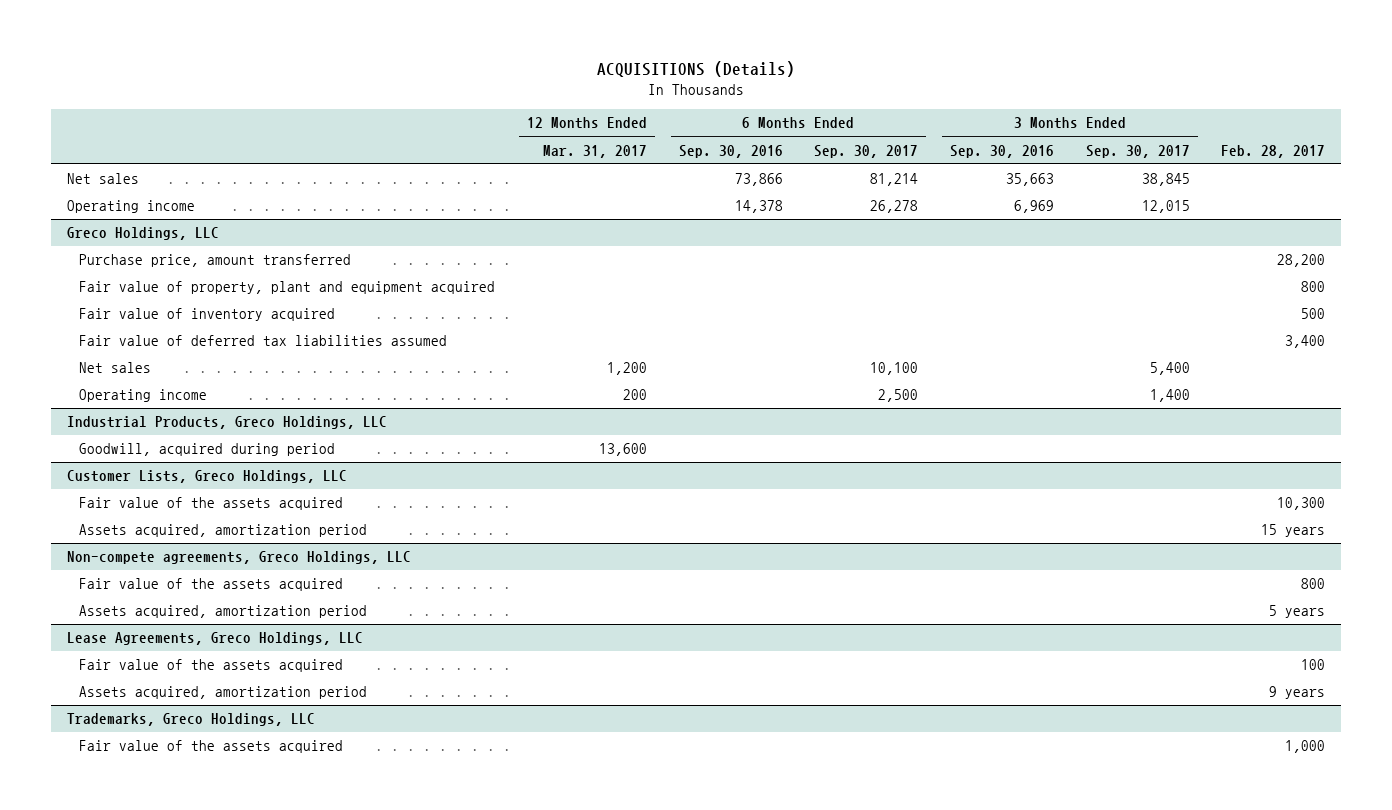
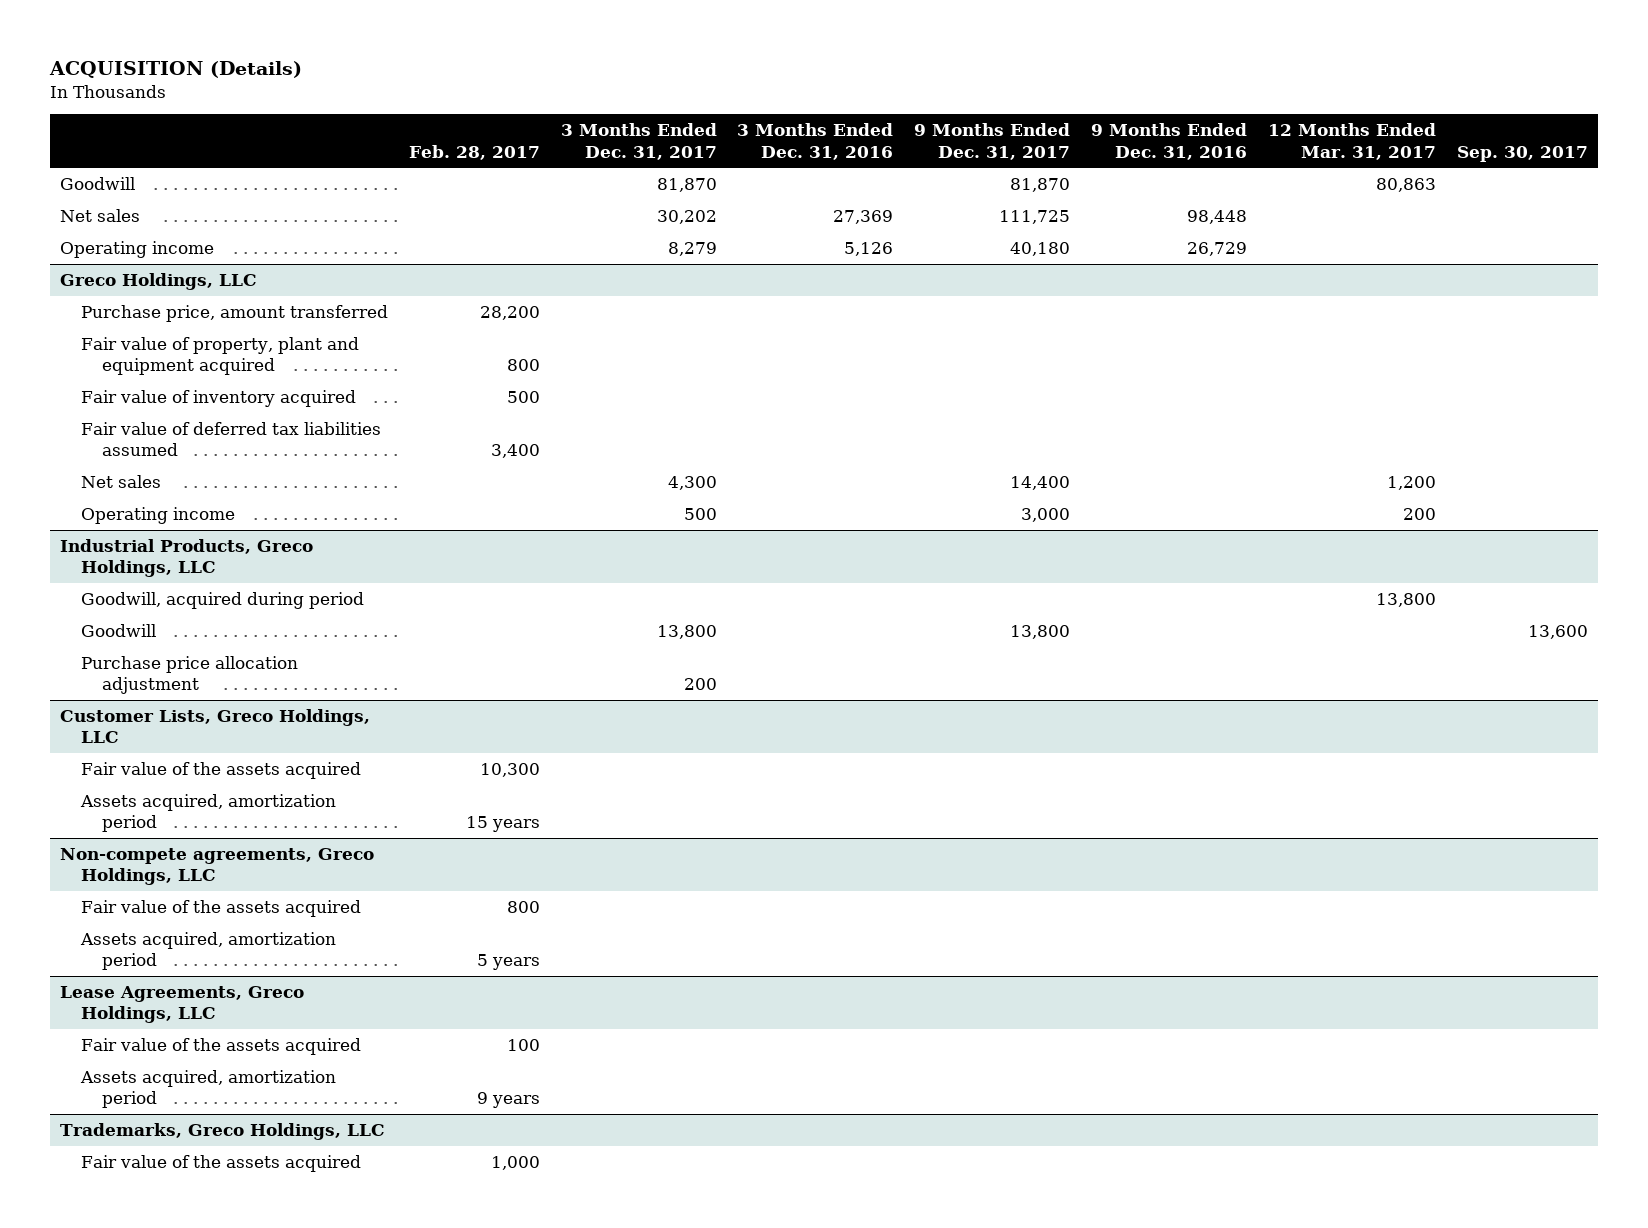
- ACQUISITIONS (Details)
+ ACQUISITION (Details)
- | 12 Months Ended Mar. 31, 2017 | 6 Months Ended Sep. 30, 2016 | 6 Months Ended Sep. 30, 2017 | 3 Months Ended Sep. 30, 2016 | 3 Months Ended Sep. 30, 2017 | Feb. 28, 2017
+ | Feb. 28, 2017 | 3 Months Ended Dec. 31, 2017 | 3 Months Ended Dec. 31, 2016 | 9 Months Ended Dec. 31, 2017 | 9 Months Ended Dec. 31, 2016 | 12 Months Ended Mar. 31, 2017 | Sep. 30, 2017
+ Goodwill | | 81,870 | | 81,870 | | 80,863 |
@ Industrial Products, Greco Holdings, LLC
- Goodwill, acquired during period | 13,600 | | | | |
+ Goodwill, acquired during period | | | | | | 13,800 |
+ Goodwill | | 13,800 | | 13,800 | | | 13,600
+ Purchase price allocation adjustment | | 200 | | | | |

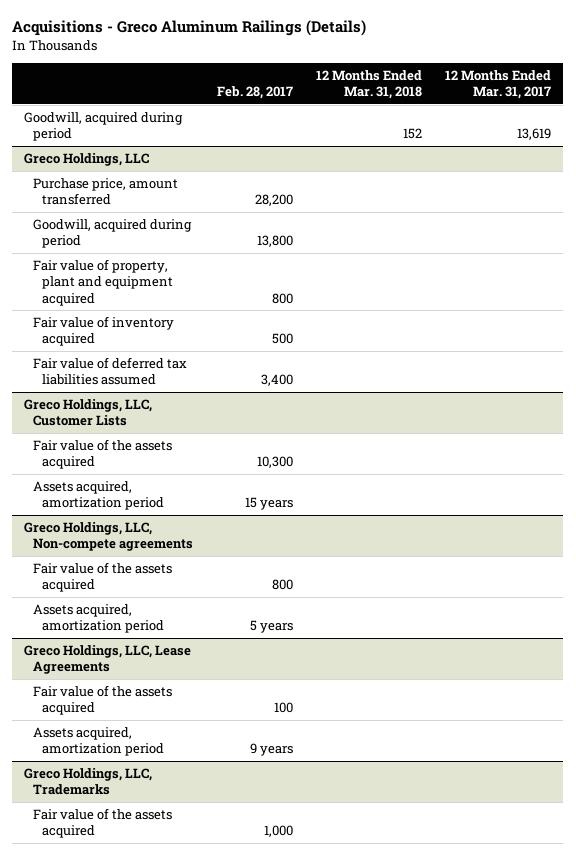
- ACQUISITION (Details)
+ Acquisitions - Greco Aluminum Railings (Details)
- | Feb. 28, 2017 | 3 Months Ended Dec. 31, 2017 | 3 Months Ended Dec. 31, 2016 | 9 Months Ended Dec. 31, 2017 | 9 Months Ended Dec. 31, 2016 | 12 Months Ended Mar. 31, 2017 | Sep. 30, 2017
+ | Feb. 28, 2017 | 12 Months Ended Mar. 31, 2018 | 12 Months Ended Mar. 31, 2017
- Goodwill | | 81,870 | | 81,870 | | 80,863 |
- Net sales | | 30,202 | 27,369 | 111,725 | 98,448 | |
- Operating income | | 8,279 | 5,126 | 40,180 | 26,729 | |
+ Goodwill, acquired during period | | 152 | 13,619
@ Greco Holdings, LLC
+ Goodwill, acquired during period | 13,800 | |
- Net sales | | 4,300 | | 14,400 | | 1,200 |
- Operating income | | 500 | | 3,000 | | 200 |
- Industrial Products, Greco Holdings, LLC
- Goodwill, acquired during period | | | | | | 13,800 |
- Goodwill | | 13,800 | | 13,800 | | | 13,600
- Purchase price allocation adjustment | | 200 | | | | |
- Customer Lists, Greco Holdings, LLC
+ Greco Holdings, LLC, Customer Lists
- Non-compete agreements, Greco Holdings, LLC
+ Greco Holdings, LLC, Non-compete agreements
- Lease Agreements, Greco Holdings, LLC
+ Greco Holdings, LLC, Lease Agreements
- Trademarks, Greco Holdings, LLC
+ Greco Holdings, LLC, Trademarks

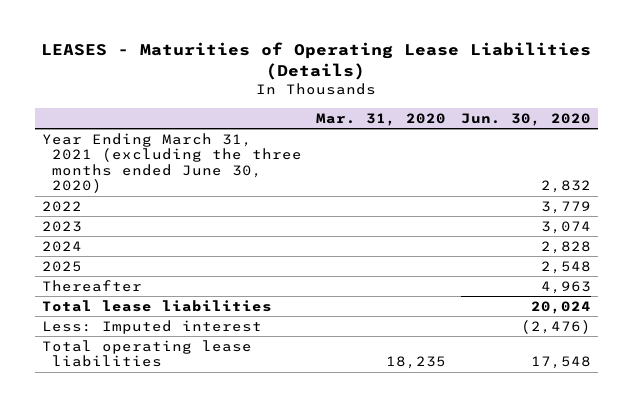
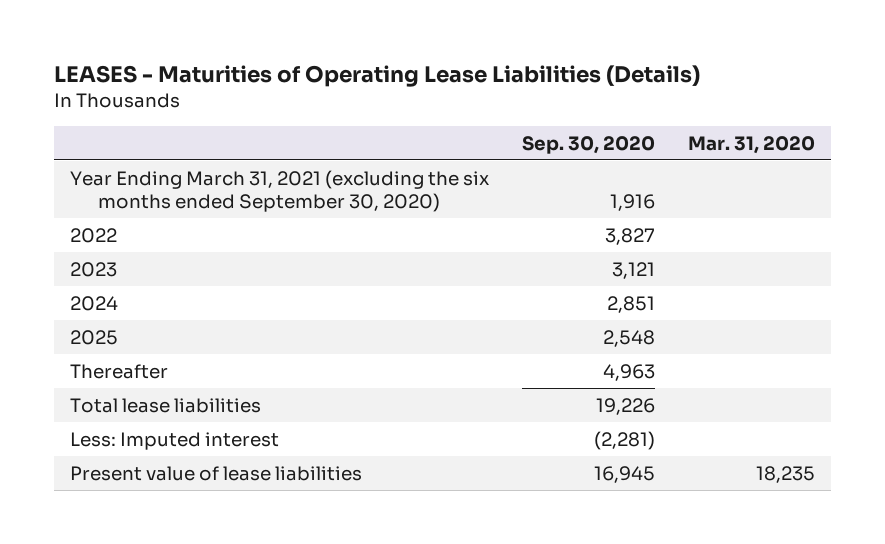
- | Mar. 31, 2020 | Jun. 30, 2020
+ | Sep. 30, 2020 | Mar. 31, 2020
- Year Ending March 31, 2021 (excluding the three months ended June 30, 2020) | | 2,832
+ Year Ending March 31, 2021 (excluding the six months ended September 30, 2020) | 1,916 |
- Total operating lease liabilities | 18,235 | 17,548
+ Present value of lease liabilities | 16,945 | 18,235

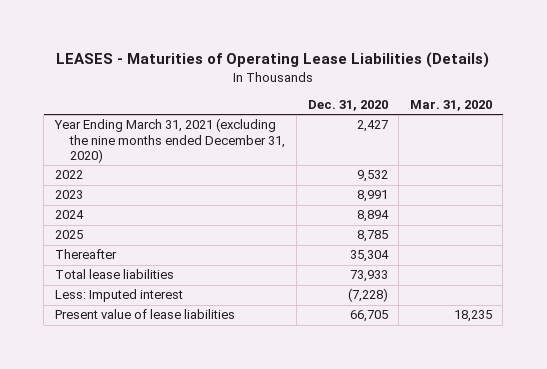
- | Sep. 30, 2020 | Mar. 31, 2020
+ | Dec. 31, 2020 | Mar. 31, 2020
- Year Ending March 31, 2021 (excluding the six months ended September 30, 2020) | 1,916 |
+ Year Ending March 31, 2021 (excluding the nine months ended December 31, 2020) | 2,427 |

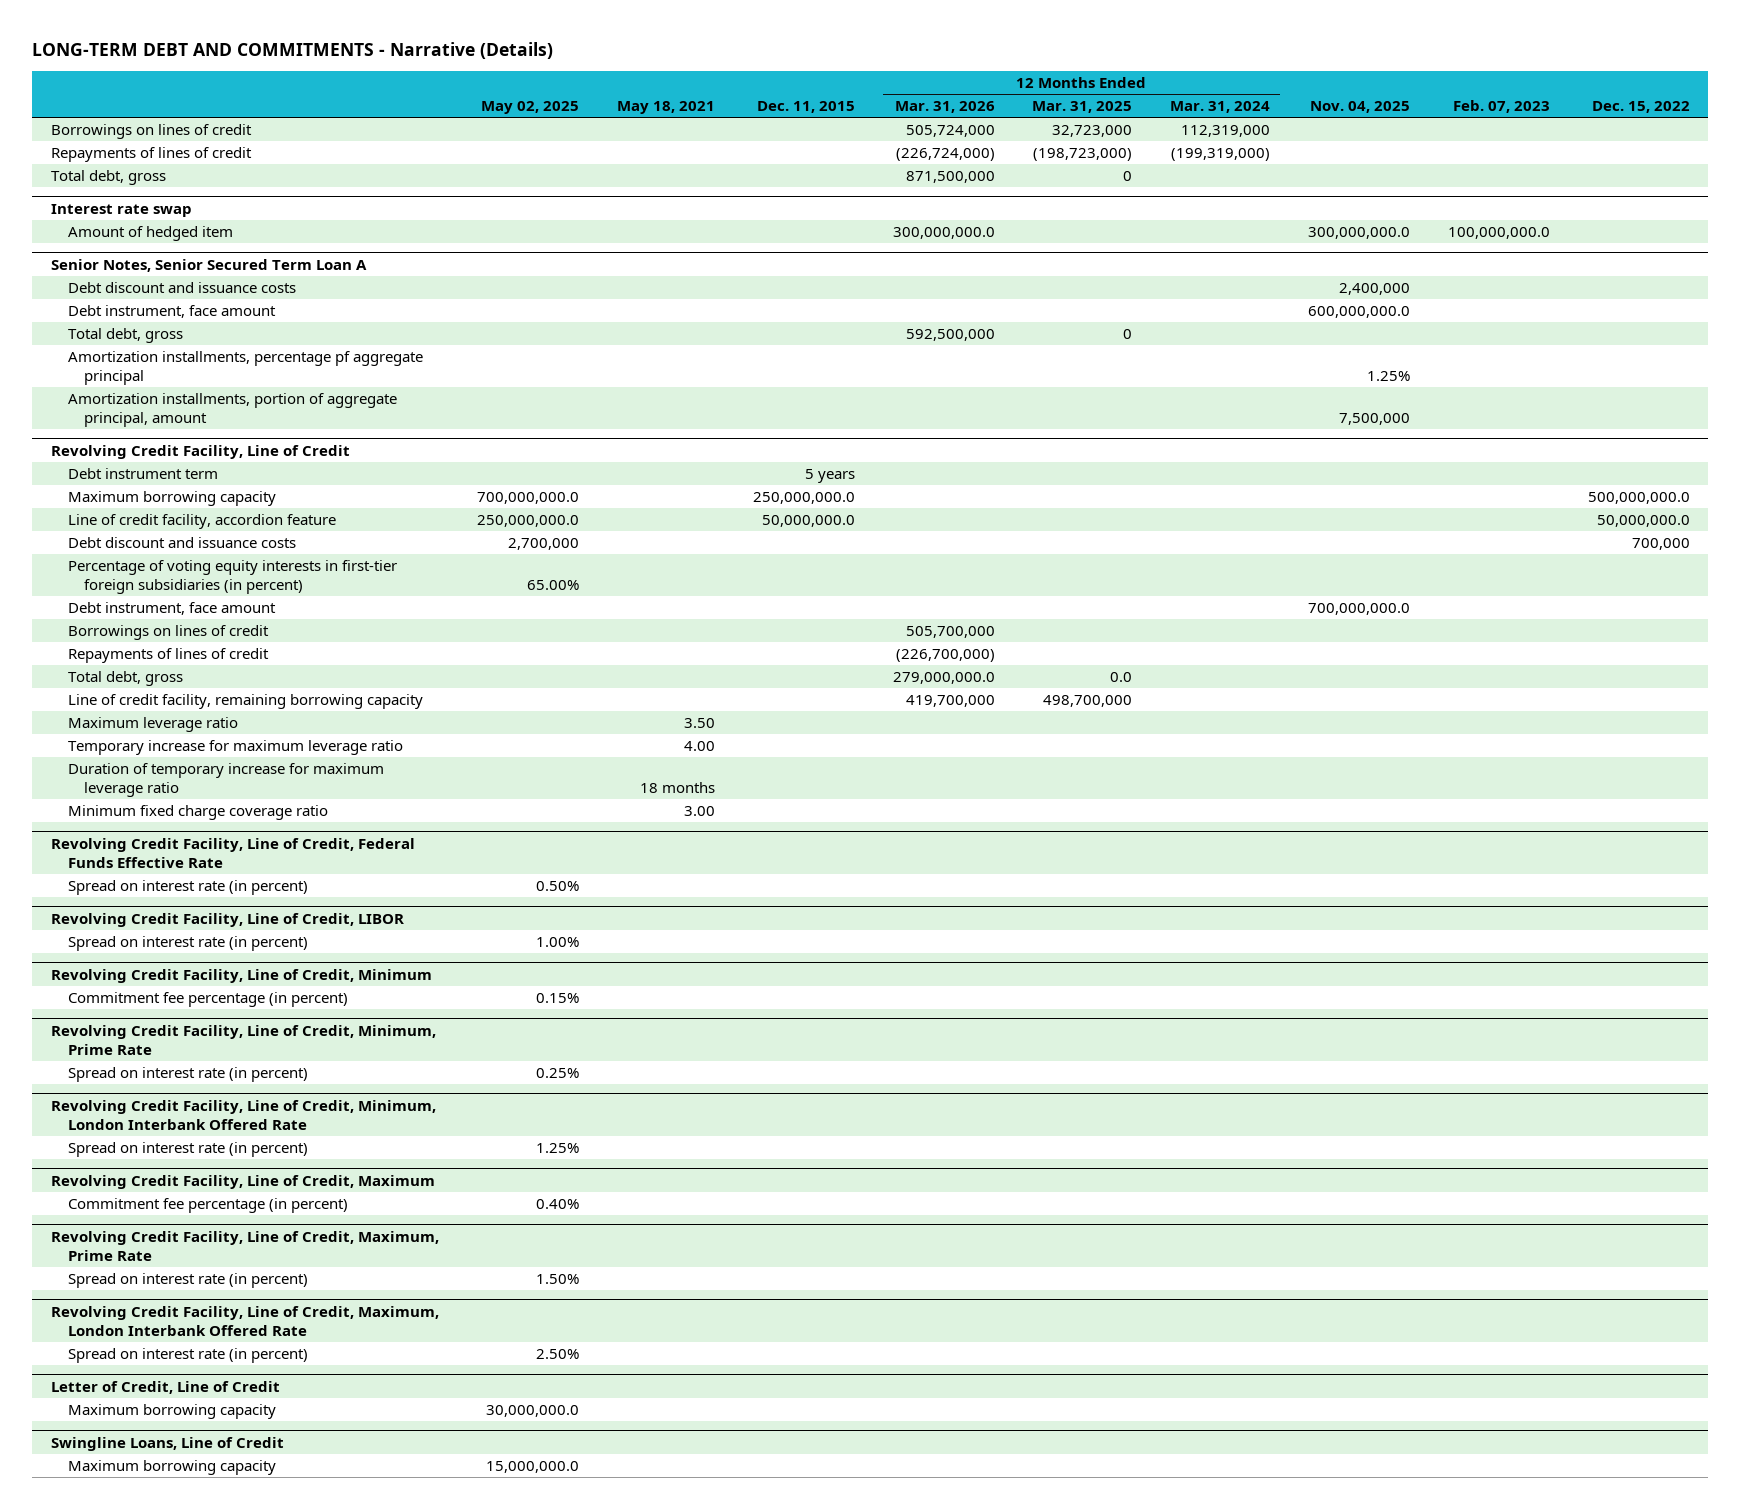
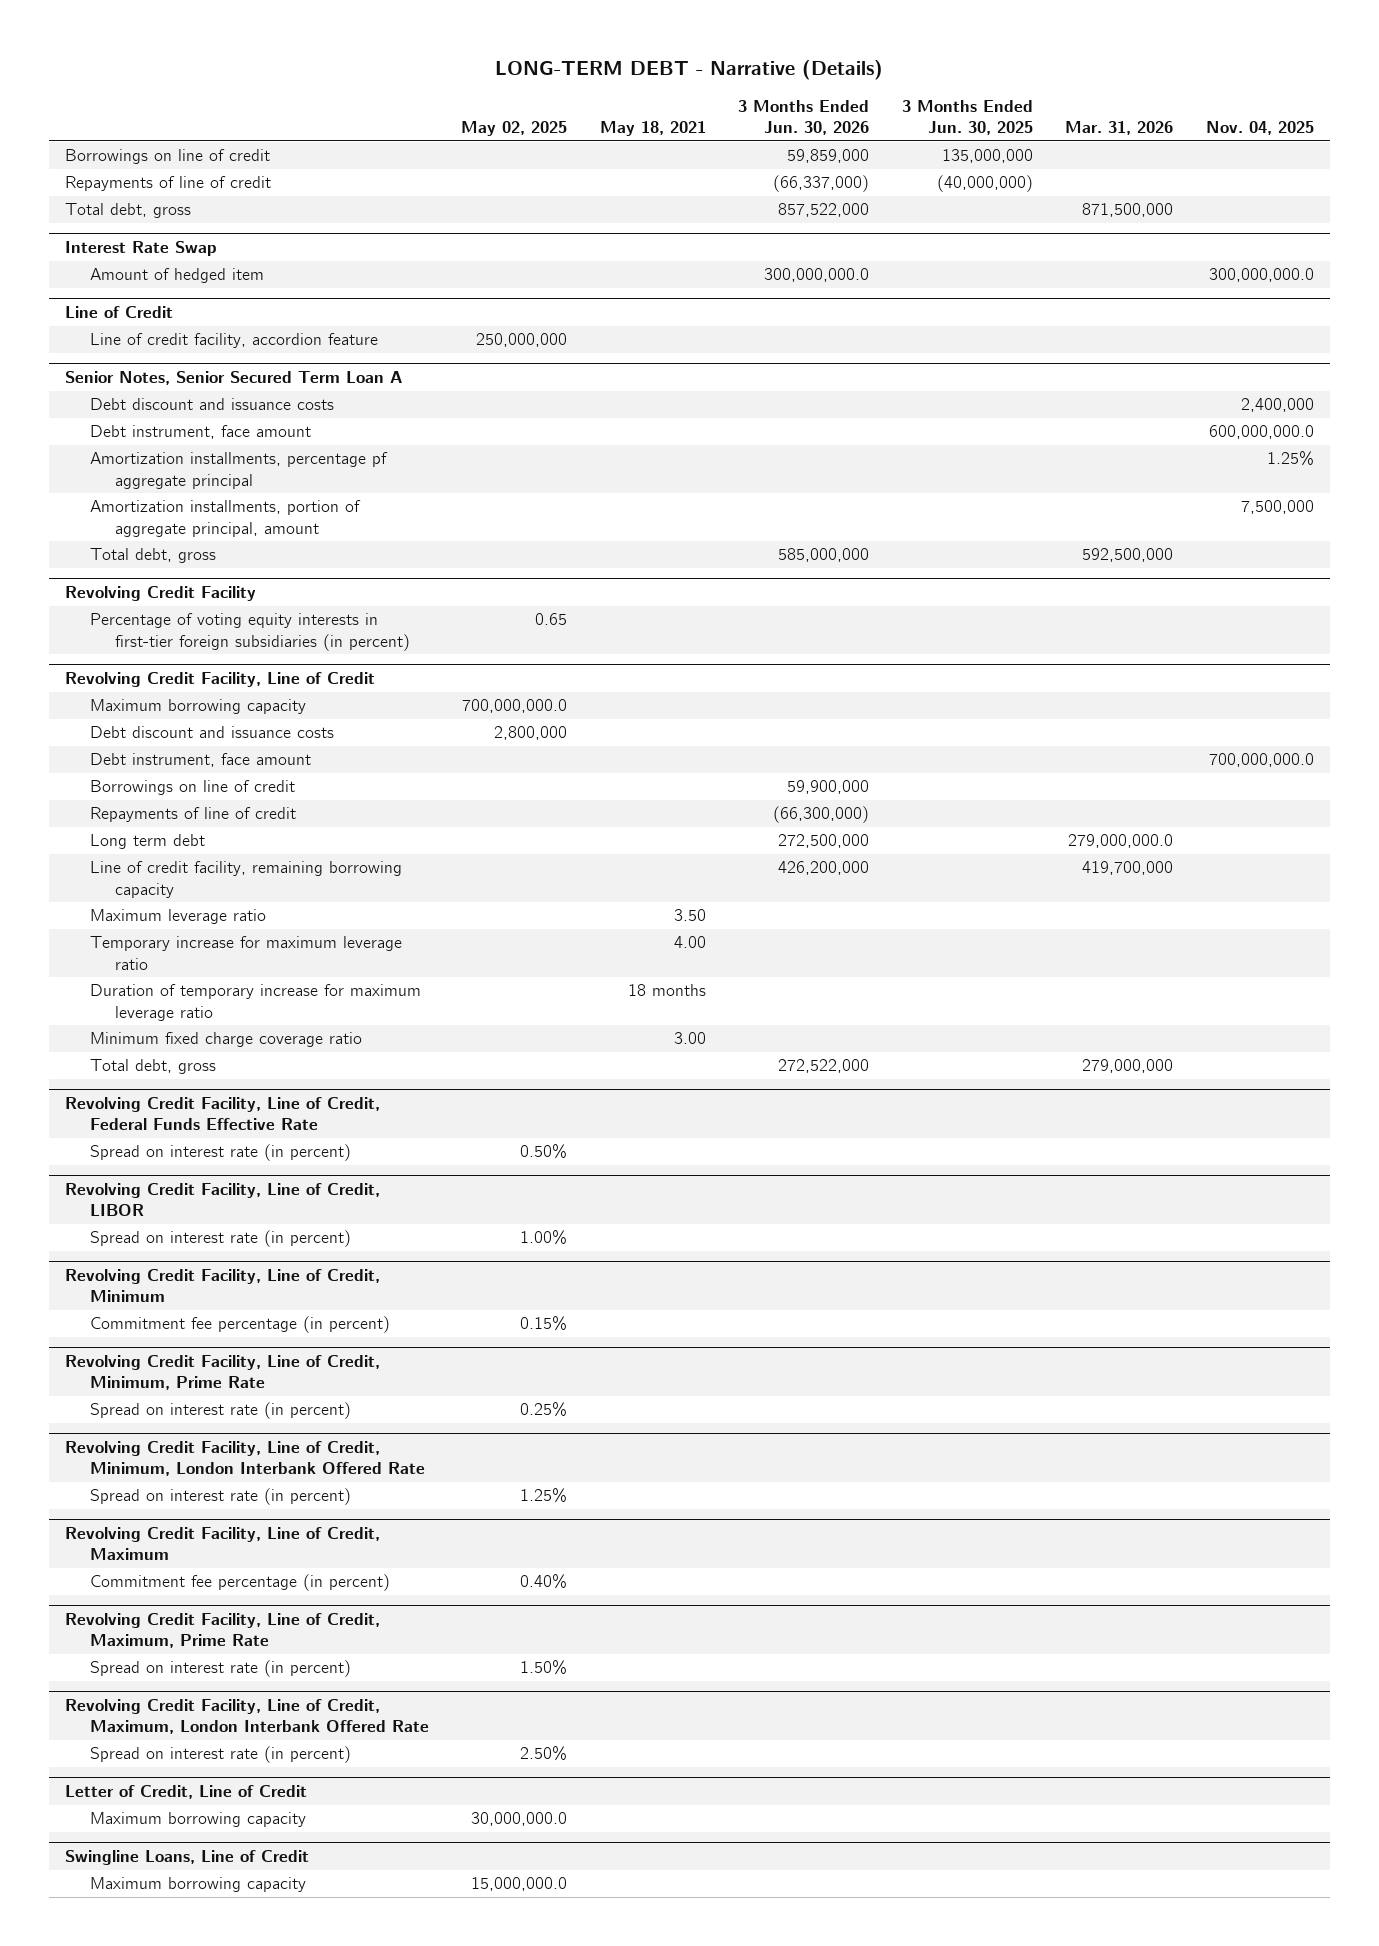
- LONG-TERM DEBT AND COMMITMENTS - Narrative (Details)
+ LONG-TERM DEBT - Narrative (Details)
- | May 02, 2025 | May 18, 2021 | Dec. 11, 2015 | 12 Months Ended Mar. 31, 2026 | 12 Months Ended Mar. 31, 2025 | 12 Months Ended Mar. 31, 2024 | Nov. 04, 2025 | Feb. 07, 2023 | Dec. 15, 2022
+ | May 02, 2025 | May 18, 2021 | 3 Months Ended Jun. 30, 2026 | 3 Months Ended Jun. 30, 2025 | Mar. 31, 2026 | Nov. 04, 2025
- Borrowings on lines of credit | | | | 505,724,000 | 32,723,000 | 112,319,000 | | |
- Repayments of lines of credit | | | | (226,724,000) | (198,723,000) | (199,319,000) | | |
+ Borrowings on line of credit | | | 59,859,000 | 135,000,000 | |
+ Repayments of line of credit | | | (66,337,000) | (40,000,000) | |
- Interest rate swap
+ Interest Rate Swap
+ Line of Credit
+ Line of credit facility, accordion feature | 250,000,000 | | | | |
@ Senior Notes, Senior Secured Term Loan A
moved down: Total debt, gross | | | 585,000,000 | | 592,500,000 |
+ Revolving Credit Facility
+ Percentage of voting equity interests in first-tier foreign subsidiaries (in percent) | 0.65 | | | | |
@ Revolving Credit Facility, Line of Credit
- Debt instrument term | | | 5 years | | | | | |
- Line of credit facility, accordion feature | 250,000,000.0 | | 50,000,000.0 | | | | | | 50,000,000.0
- Debt discount and issuance costs | 2,700,000 | | | | | | | | 700,000
- Percentage of voting equity interests in first-tier foreign subsidiaries (in percent) | 65.00% | | | | | | | |
+ Debt discount and issuance costs | 2,800,000 | | | | |
- Borrowings on lines of credit | | | | 505,700,000 | | | | |
- Repayments of lines of credit | | | | (226,700,000) | | | | |
+ Borrowings on line of credit | | | 59,900,000 | | |
+ Repayments of line of credit | | | (66,300,000) | | |
+ Long term debt | | | 272,500,000 | | 279,000,000.0 |
moved down: Total debt, gross | | | 272,522,000 | | 279,000,000 |

